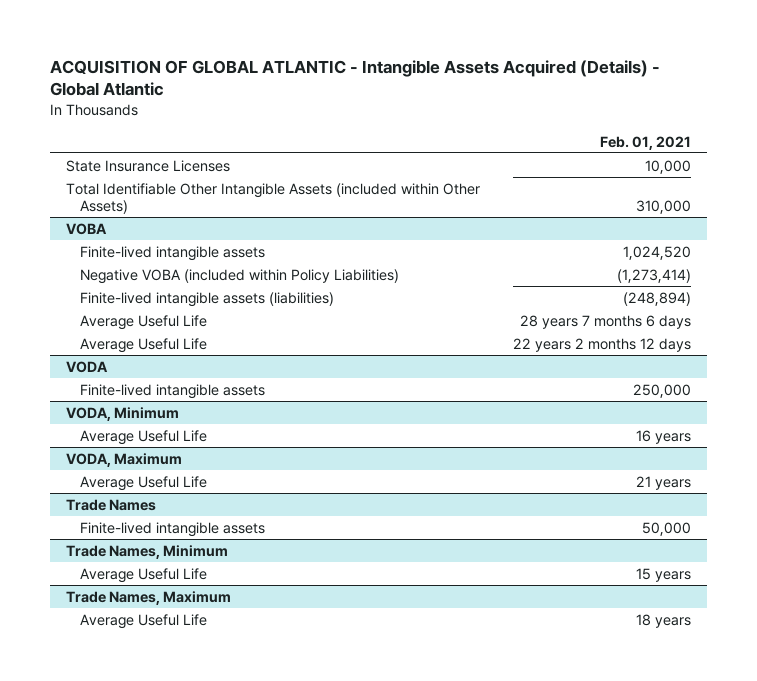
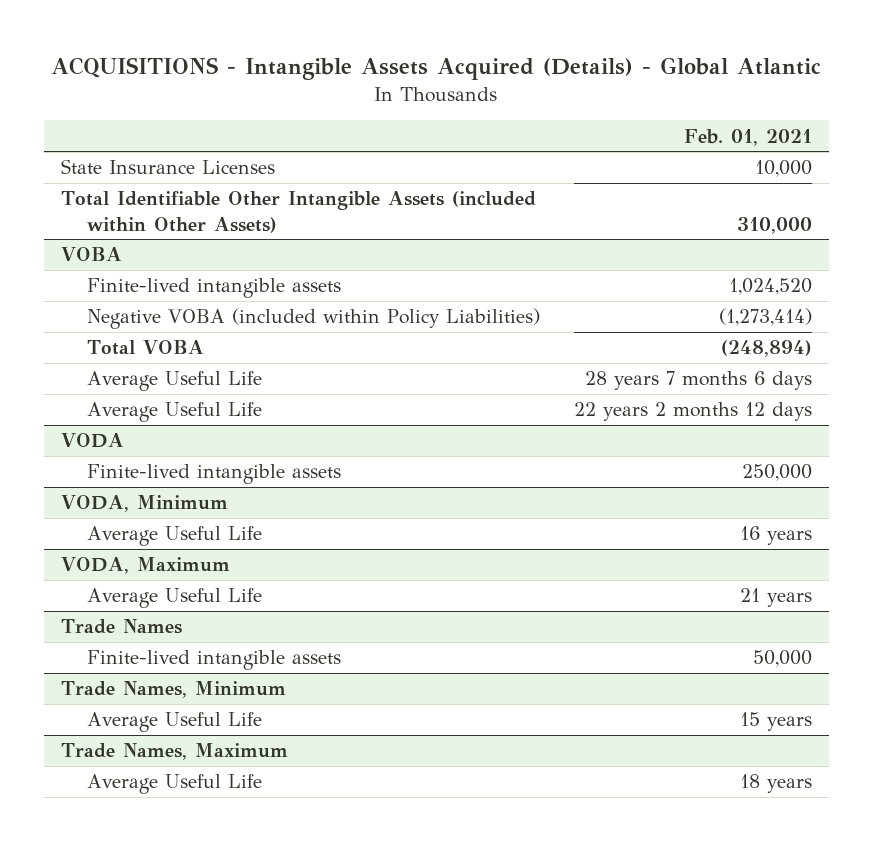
- ACQUISITION OF GLOBAL ATLANTIC - Intangible Assets Acquired (Details) - Global Atlantic
+ ACQUISITIONS - Intangible Assets Acquired (Details) - Global Atlantic
@ VOBA
- Finite-lived intangible assets (liabilities) | (248,894)
+ Total VOBA | (248,894)

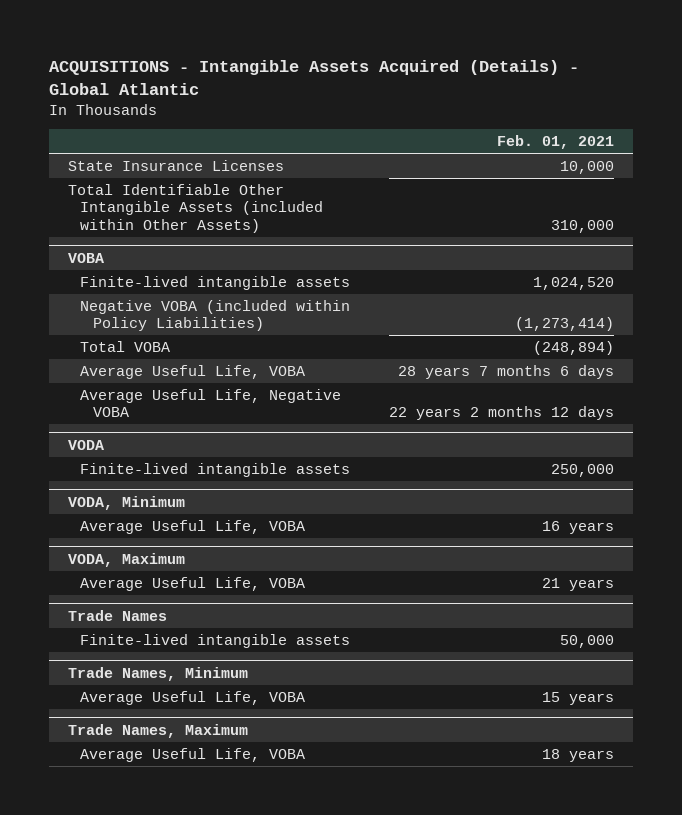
@ VOBA
- Average Useful Life | 28 years 7 months 6 days
- Average Useful Life | 22 years 2 months 12 days
+ Average Useful Life, VOBA | 28 years 7 months 6 days
+ Average Useful Life, Negative VOBA | 22 years 2 months 12 days
@ VODA, Minimum
- Average Useful Life | 16 years
+ Average Useful Life, VOBA | 16 years
@ VODA, Maximum
- Average Useful Life | 21 years
+ Average Useful Life, VOBA | 21 years
@ Trade Names, Minimum
- Average Useful Life | 15 years
+ Average Useful Life, VOBA | 15 years
@ Trade Names, Maximum
- Average Useful Life | 18 years
+ Average Useful Life, VOBA | 18 years

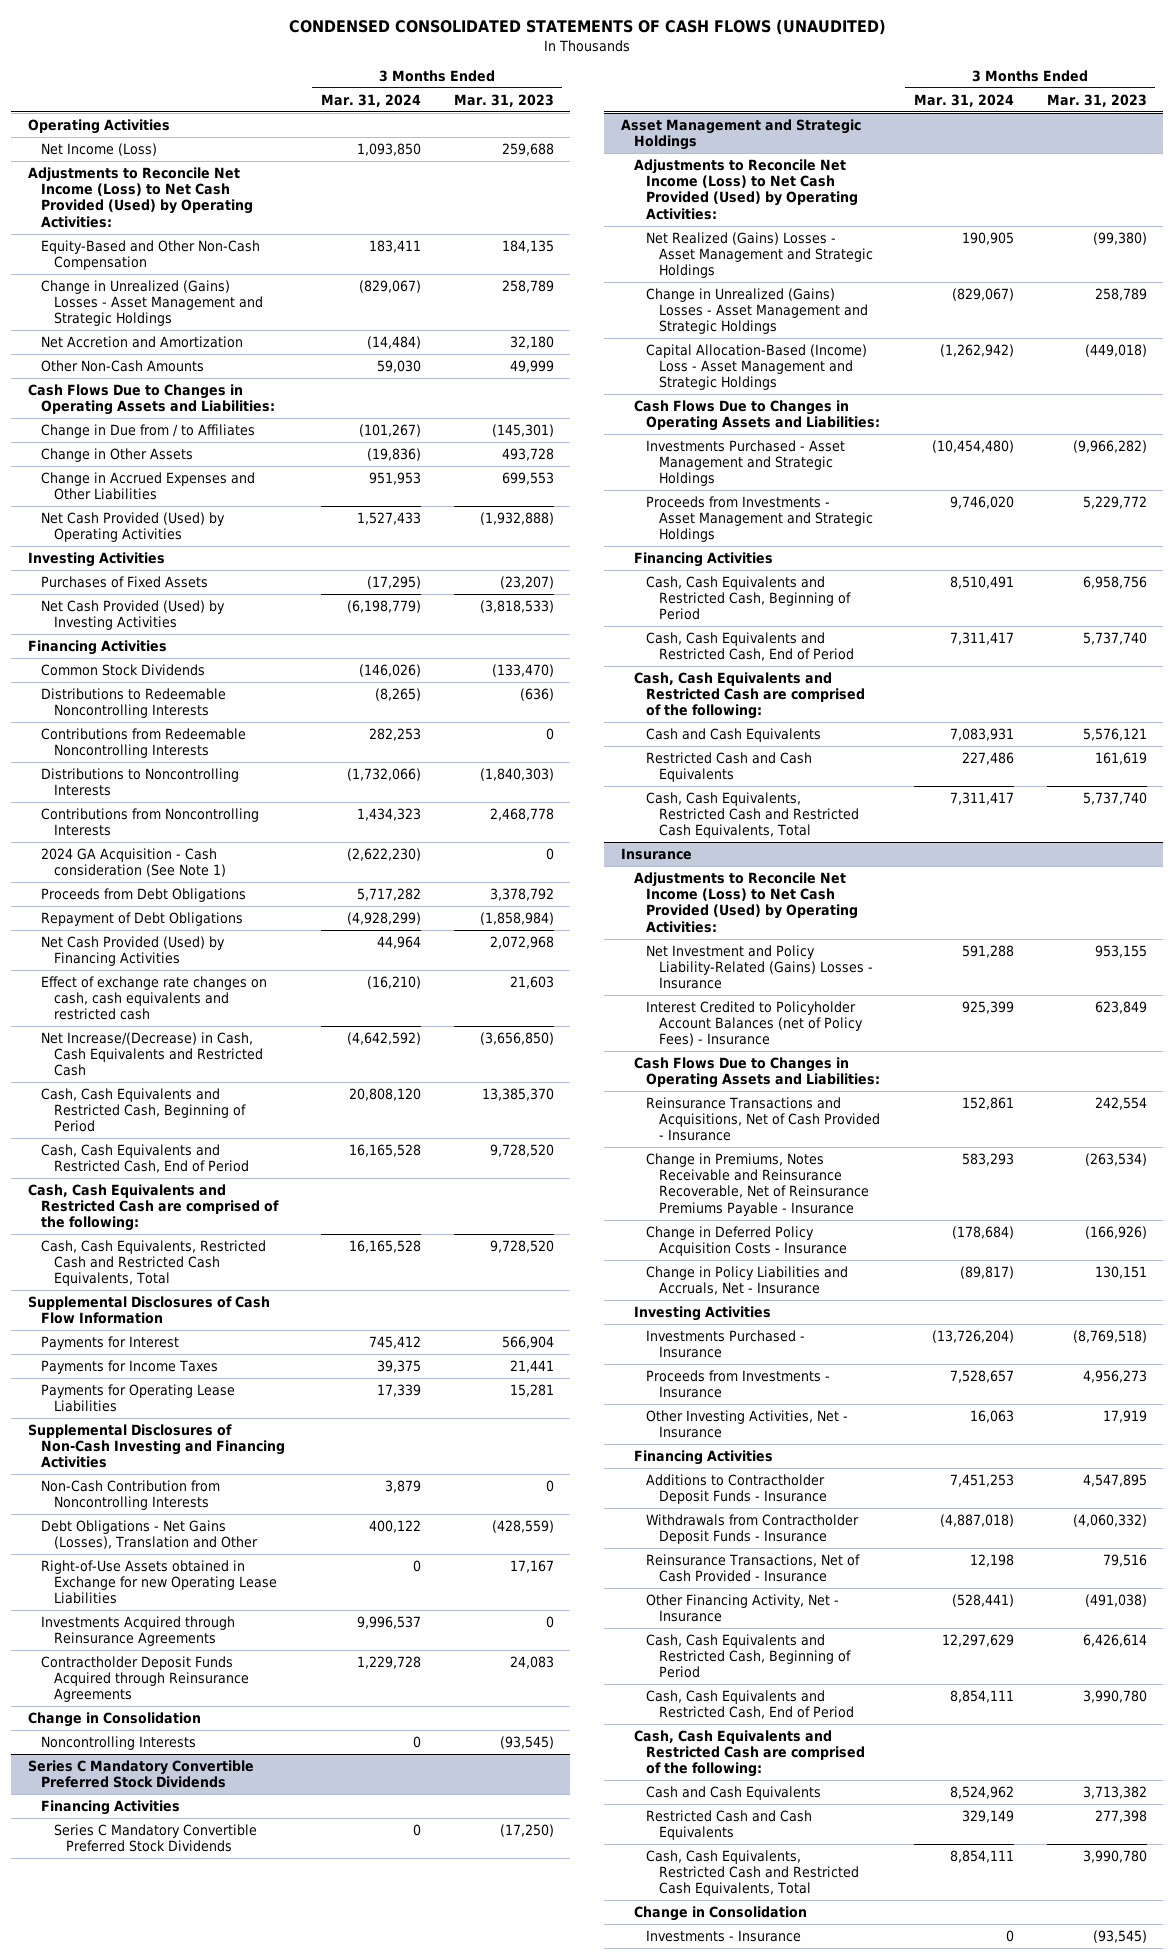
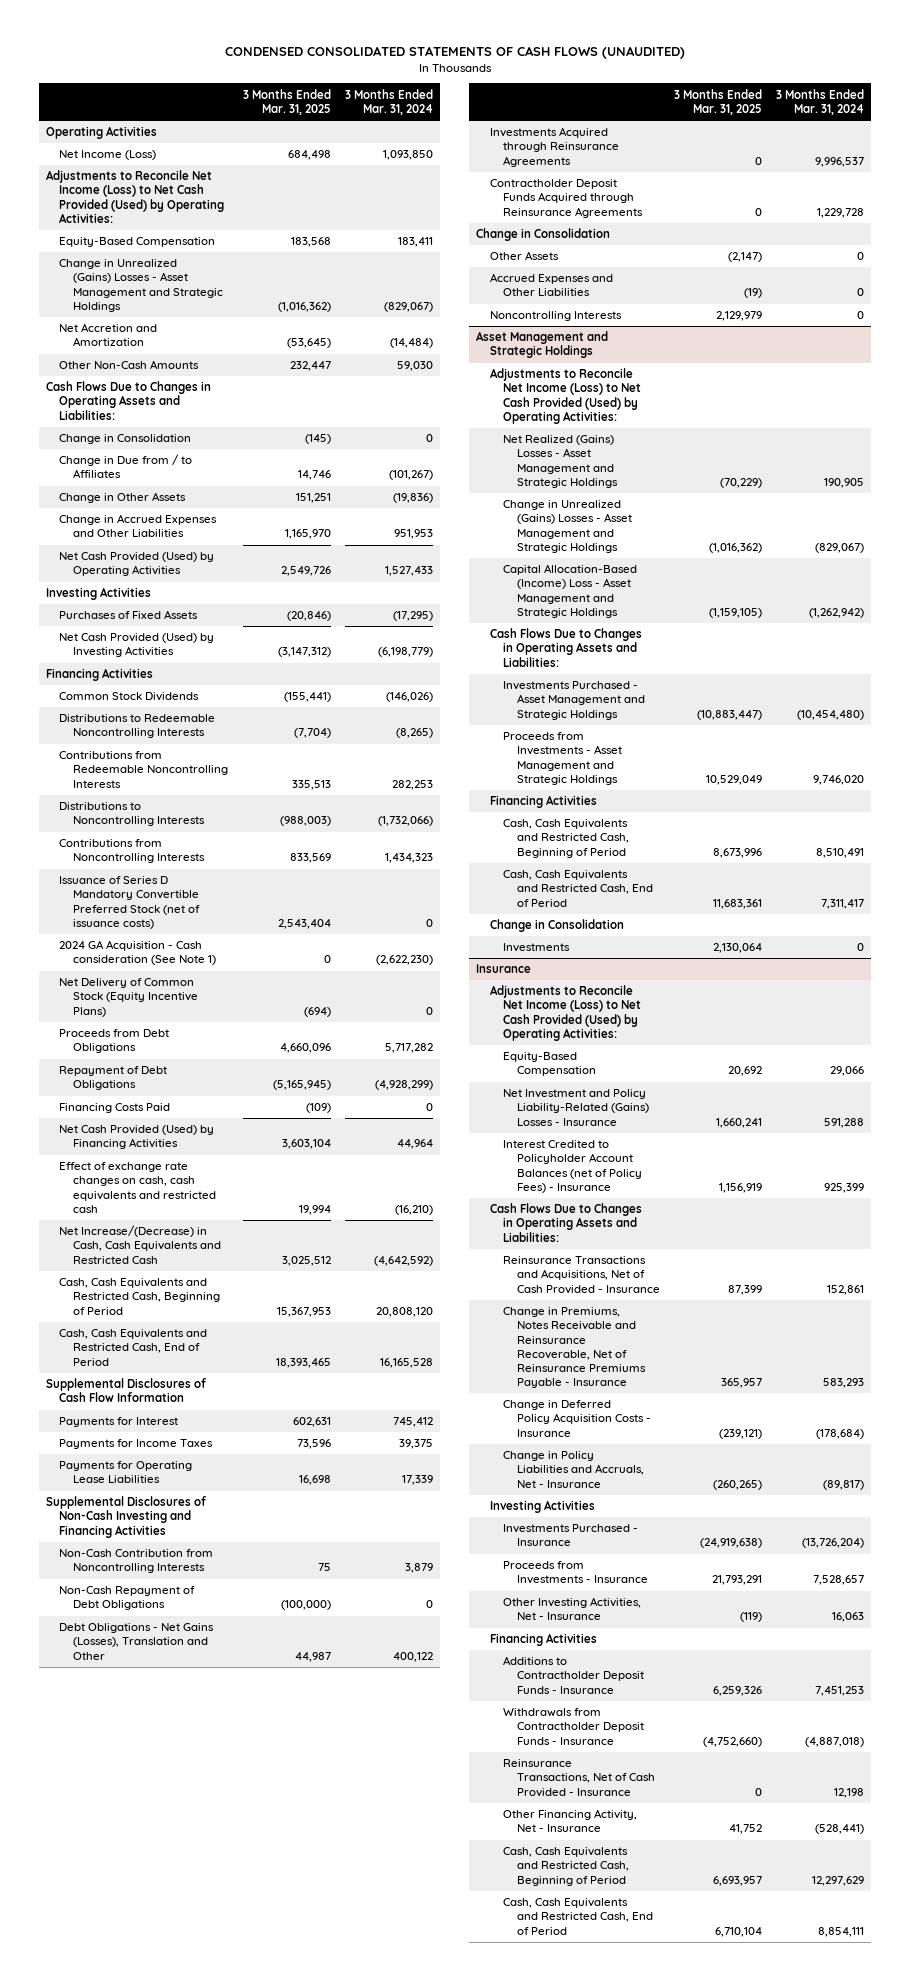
- | 3 Months Ended Mar. 31, 2024 | 3 Months Ended Mar. 31, 2023
+ | 3 Months Ended Mar. 31, 2025 | 3 Months Ended Mar. 31, 2024
- Equity-Based and Other Non-Cash Compensation | 183,411 | 184,135
+ Equity-Based Compensation | 183,568 | 183,411
+ Change in Consolidation | (145) | 0
+ Issuance of Series D Mandatory Convertible Preferred Stock (net of issuance costs) | 2,543,404 | 0
+ Net Delivery of Common Stock (Equity Incentive Plans) | (694) | 0
+ Financing Costs Paid | (109) | 0
- Cash, Cash Equivalents and Restricted Cash are comprised of the following:
- Cash, Cash Equivalents, Restricted Cash and Restricted Cash Equivalents, Total | 16,165,528 | 9,728,520
+ Non-Cash Repayment of Debt Obligations | (100,000) | 0
- Right-of-Use Assets obtained in Exchange for new Operating Lease Liabilities | 0 | 17,167
+ Other Assets | (2,147) | 0
+ Accrued Expenses and Other Liabilities | (19) | 0
- Series C Mandatory Convertible Preferred Stock Dividends
- Financing Activities
- Series C Mandatory Convertible Preferred Stock Dividends | 0 | (17,250)
@ Asset Management and Strategic Holdings
- Cash, Cash Equivalents and Restricted Cash are comprised of the following:
- Cash and Cash Equivalents | 7,083,931 | 5,576,121
- Restricted Cash and Cash Equivalents | 227,486 | 161,619
- Cash, Cash Equivalents, Restricted Cash and Restricted Cash Equivalents, Total | 7,311,417 | 5,737,740
+ Change in Consolidation
+ Investments | 2,130,064 | 0
@ Insurance
+ Equity-Based Compensation | 20,692 | 29,066
- Cash, Cash Equivalents and Restricted Cash are comprised of the following:
- Cash and Cash Equivalents | 8,524,962 | 3,713,382
- Restricted Cash and Cash Equivalents | 329,149 | 277,398
- Cash, Cash Equivalents, Restricted Cash and Restricted Cash Equivalents, Total | 8,854,111 | 3,990,780
- Change in Consolidation
- Investments - Insurance | 0 | (93,545)

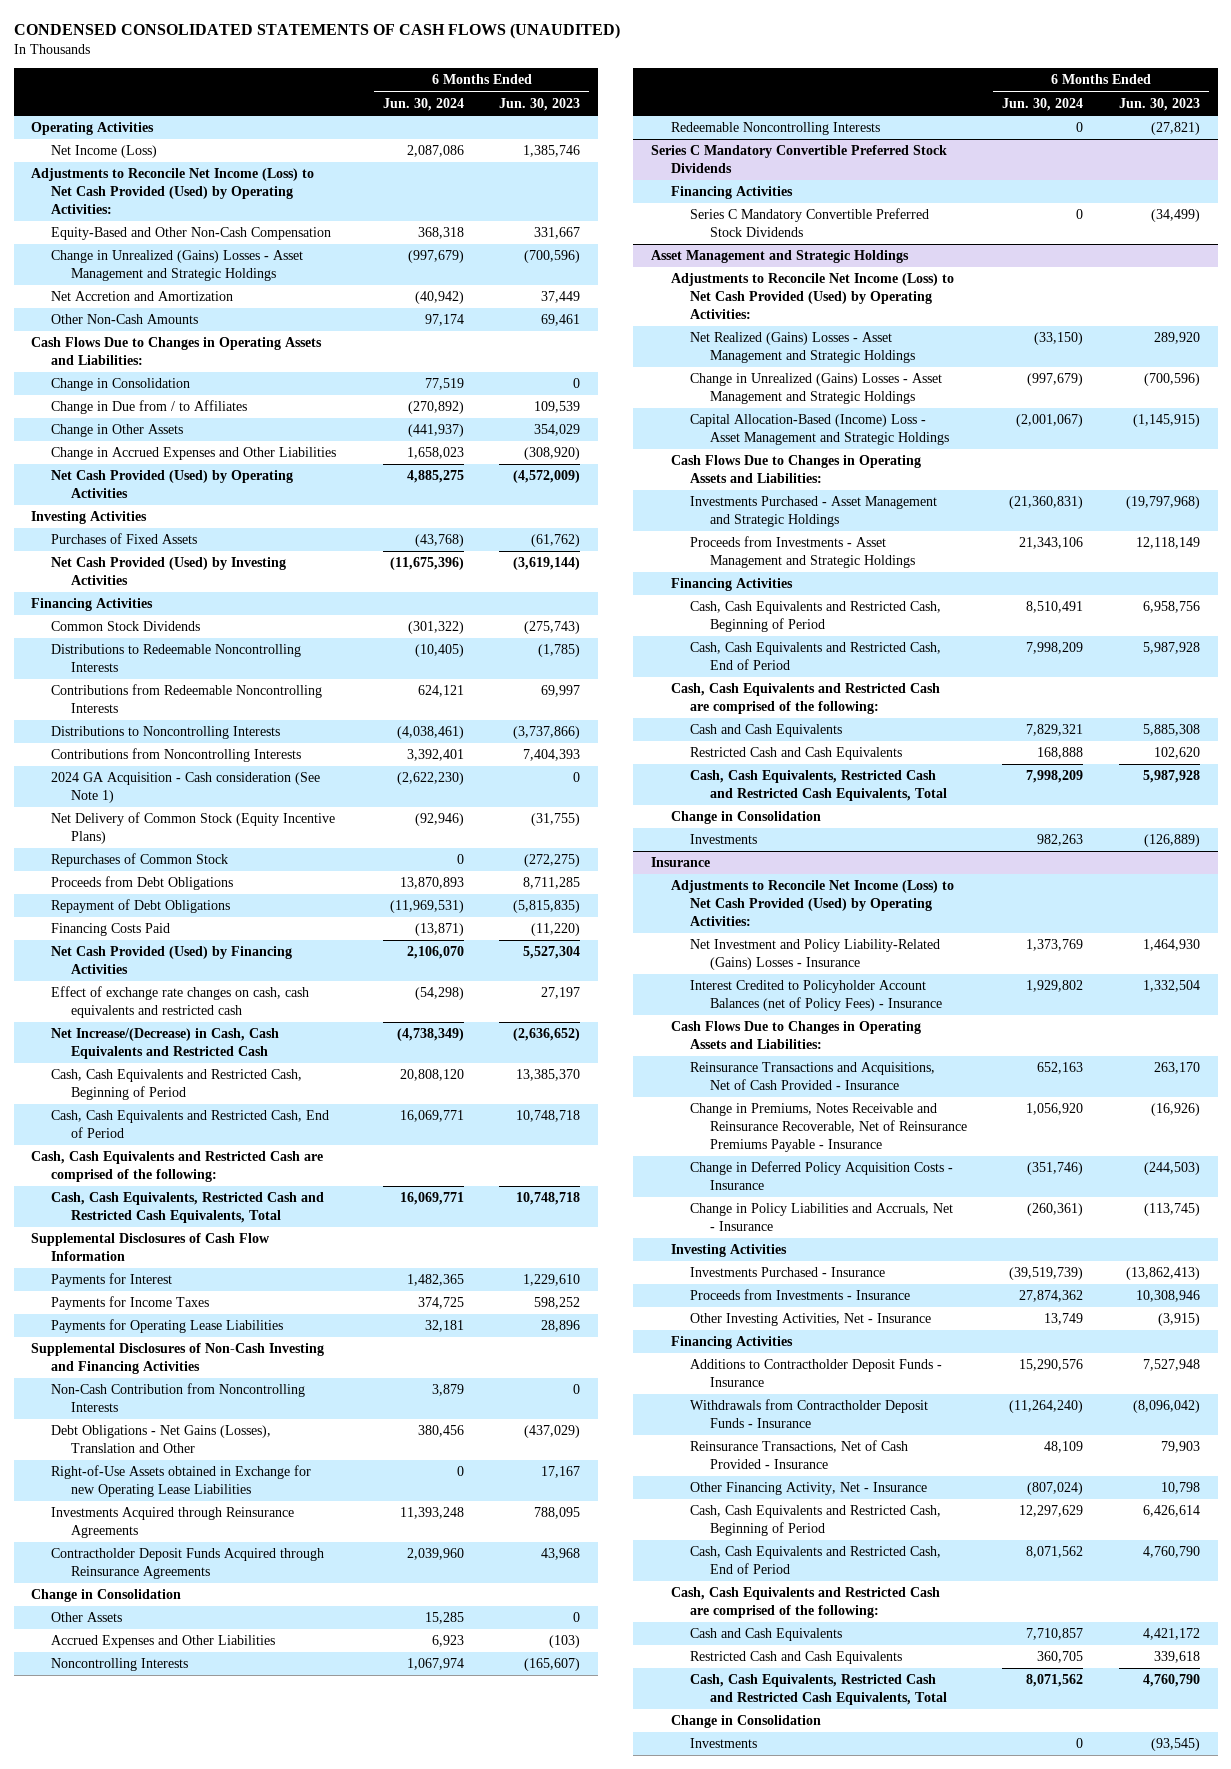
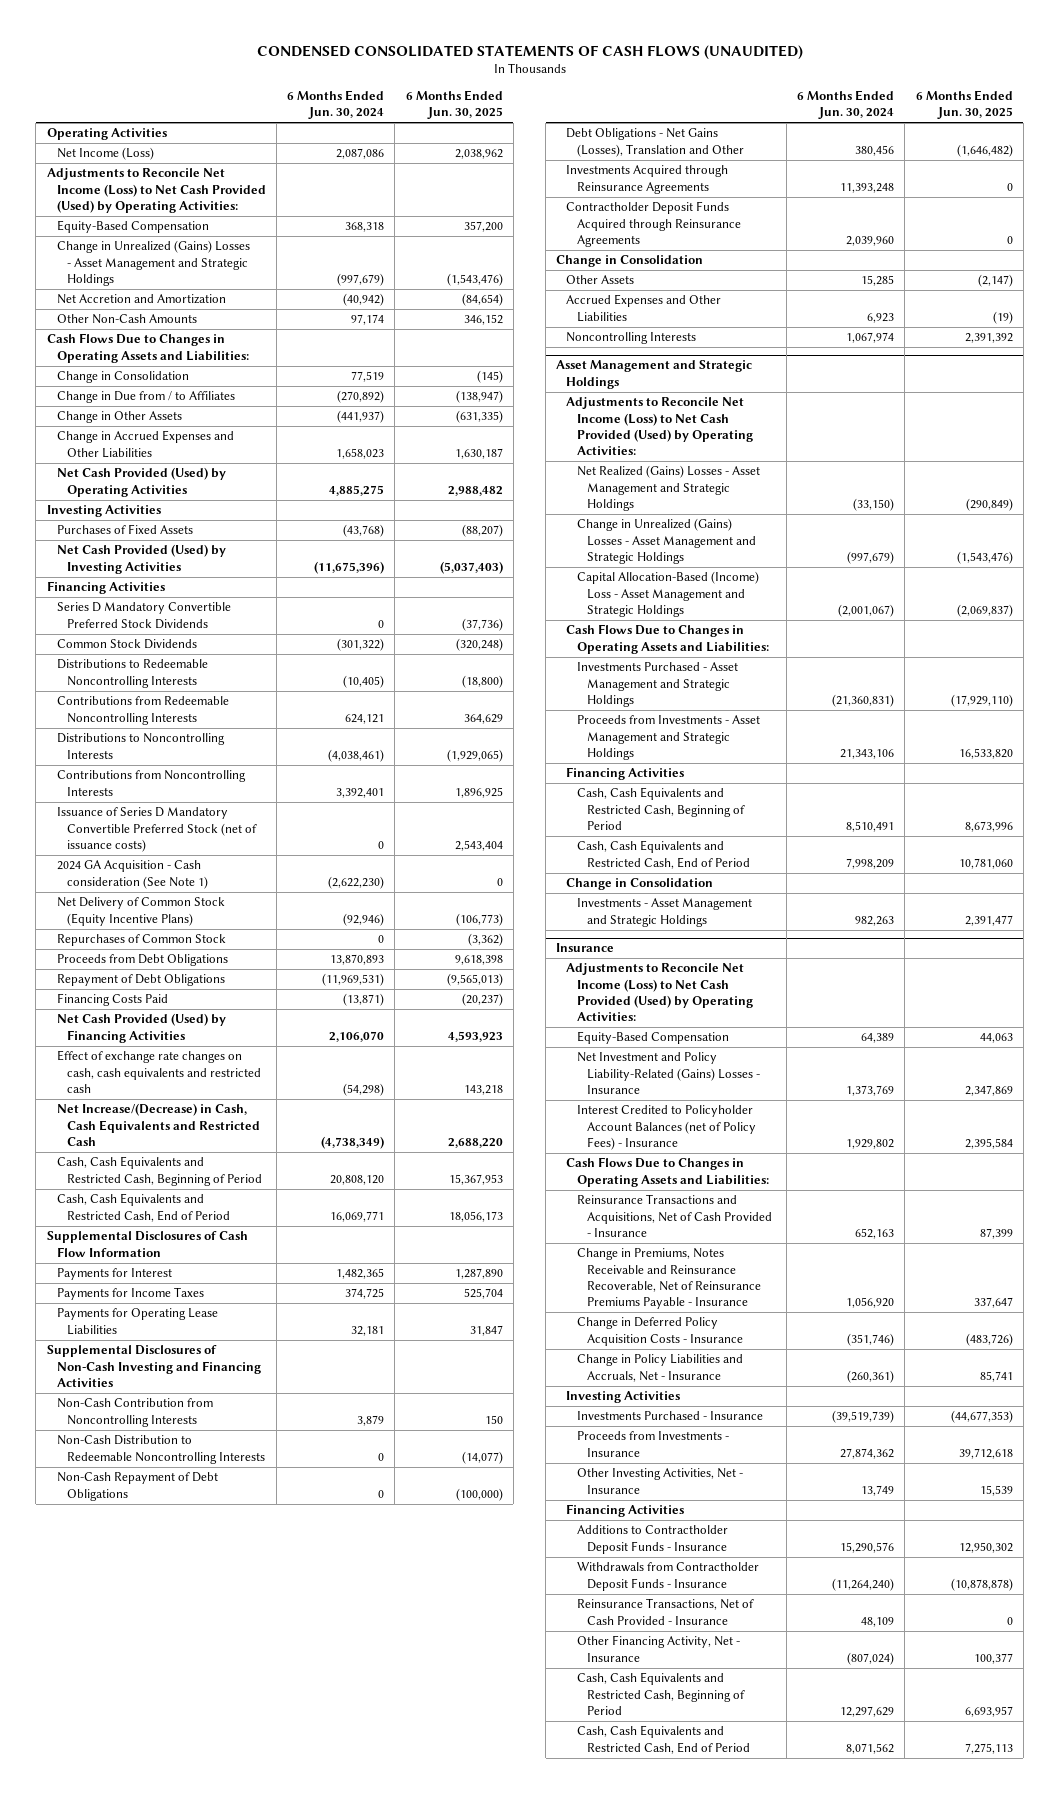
- | 6 Months Ended Jun. 30, 2024 | 6 Months Ended Jun. 30, 2023
+ | 6 Months Ended Jun. 30, 2024 | 6 Months Ended Jun. 30, 2025
- Equity-Based and Other Non-Cash Compensation | 368,318 | 331,667
+ Equity-Based Compensation | 368,318 | 357,200
+ Series D Mandatory Convertible Preferred Stock Dividends | 0 | (37,736)
+ Issuance of Series D Mandatory Convertible Preferred Stock (net of issuance costs) | 0 | 2,543,404
- Cash, Cash Equivalents and Restricted Cash are comprised of the following:
- Cash, Cash Equivalents, Restricted Cash and Restricted Cash Equivalents, Total | 16,069,771 | 10,748,718
+ Non-Cash Distribution to Redeemable Noncontrolling Interests | 0 | (14,077)
+ Non-Cash Repayment of Debt Obligations | 0 | (100,000)
- Right-of-Use Assets obtained in Exchange for new Operating Lease Liabilities | 0 | 17,167
- Redeemable Noncontrolling Interests | 0 | (27,821)
- Series C Mandatory Convertible Preferred Stock Dividends
- Financing Activities
- Series C Mandatory Convertible Preferred Stock Dividends | 0 | (34,499)
@ Asset Management and Strategic Holdings
- Cash, Cash Equivalents and Restricted Cash are comprised of the following:
- Cash and Cash Equivalents | 7,829,321 | 5,885,308
- Restricted Cash and Cash Equivalents | 168,888 | 102,620
- Cash, Cash Equivalents, Restricted Cash and Restricted Cash Equivalents, Total | 7,998,209 | 5,987,928
- Investments | 982,263 | (126,889)
+ Investments - Asset Management and Strategic Holdings | 982,263 | 2,391,477
@ Insurance
+ Equity-Based Compensation | 64,389 | 44,063
- Cash, Cash Equivalents and Restricted Cash are comprised of the following:
- Cash and Cash Equivalents | 7,710,857 | 4,421,172
- Restricted Cash and Cash Equivalents | 360,705 | 339,618
- Cash, Cash Equivalents, Restricted Cash and Restricted Cash Equivalents, Total | 8,071,562 | 4,760,790
- Change in Consolidation
- Investments | 0 | (93,545)

